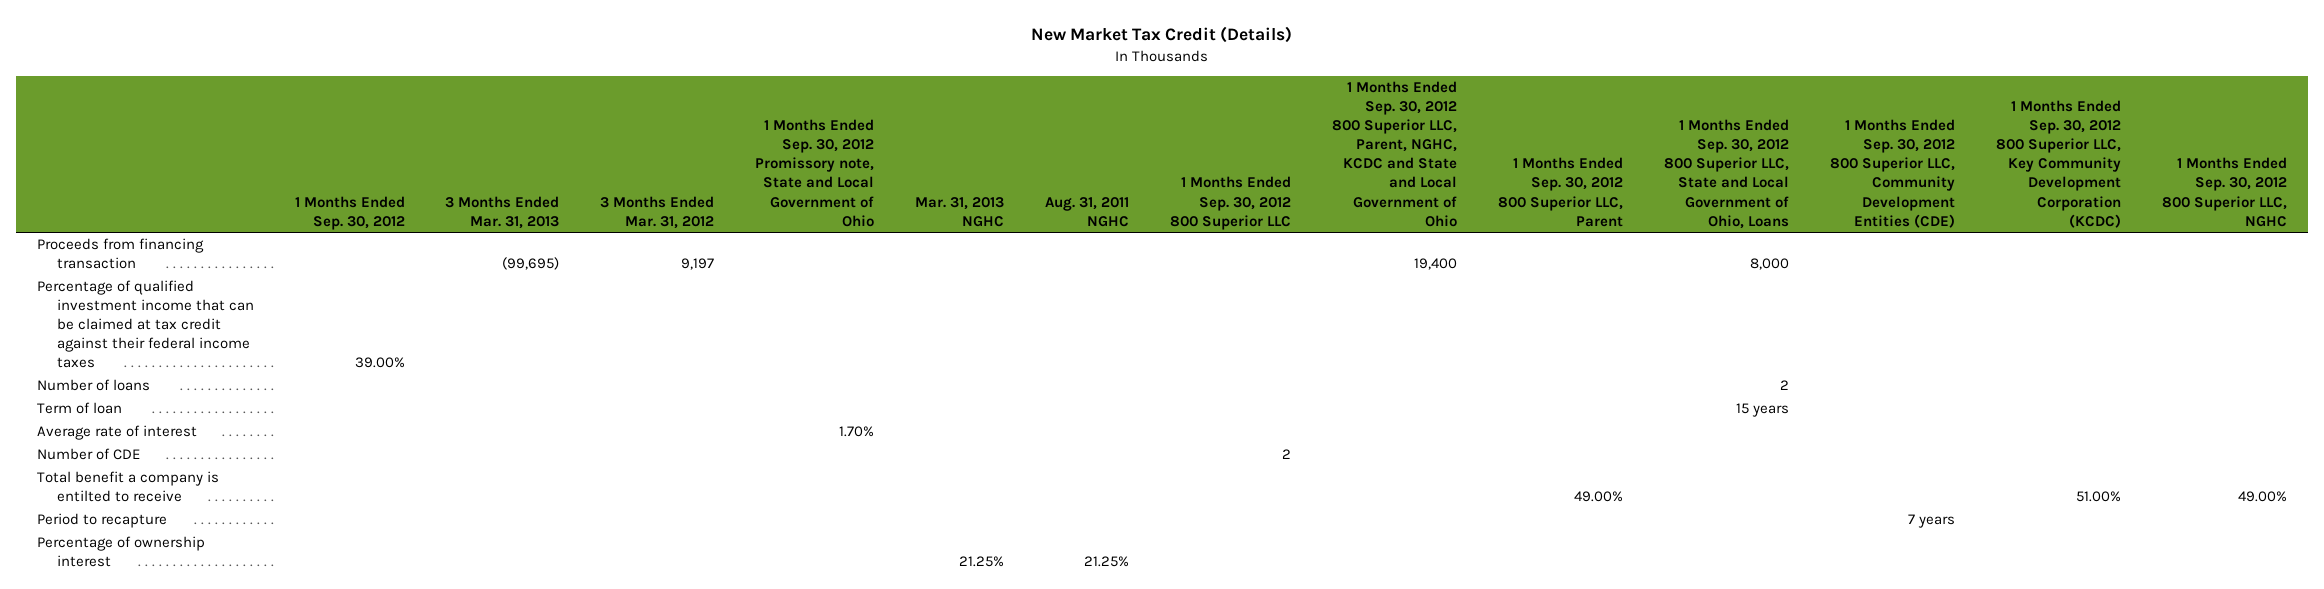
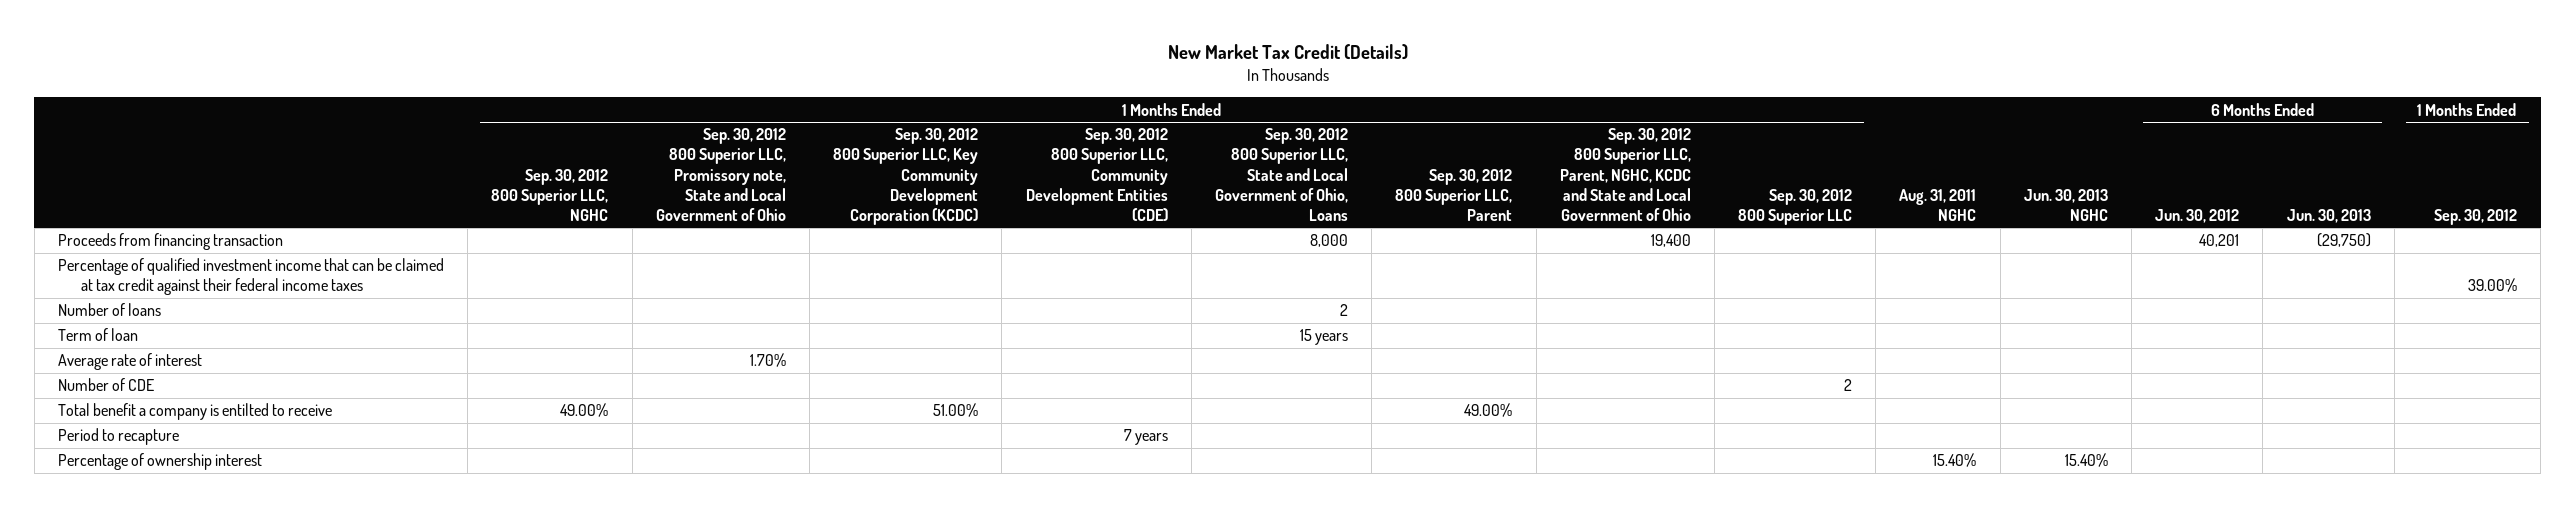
- | 1 Months Ended Sep. 30, 2012 | 3 Months Ended Mar. 31, 2013 | 3 Months Ended Mar. 31, 2012 | 1 Months Ended Sep. 30, 2012 Promissory note, State and Local Government of Ohio | Mar. 31, 2013 NGHC | Aug. 31, 2011 NGHC | 1 Months Ended Sep. 30, 2012 800 Superior LLC | 1 Months Ended Sep. 30, 2012 800 Superior LLC, Parent, NGHC, KCDC and State and Local Government of Ohio | 1 Months Ended Sep. 30, 2012 800 Superior LLC, Parent | 1 Months Ended Sep. 30, 2012 800 Superior LLC, State and Local Government of Ohio, Loans | 1 Months Ended Sep. 30, 2012 800 Superior LLC, Community Development Entities (CDE) | 1 Months Ended Sep. 30, 2012 800 Superior LLC, Key Community Development Corporation (KCDC) | 1 Months Ended Sep. 30, 2012 800 Superior LLC, NGHC
+ | 1 Months Ended Sep. 30, 2012 800 Superior LLC, NGHC | 1 Months Ended Sep. 30, 2012 800 Superior LLC, Promissory note, State and Local Government of Ohio | 1 Months Ended Sep. 30, 2012 800 Superior LLC, Key Community Development Corporation (KCDC) | 1 Months Ended Sep. 30, 2012 800 Superior LLC, Community Development Entities (CDE) | 1 Months Ended Sep. 30, 2012 800 Superior LLC, State and Local Government of Ohio, Loans | 1 Months Ended Sep. 30, 2012 800 Superior LLC, Parent | 1 Months Ended Sep. 30, 2012 800 Superior LLC, Parent, NGHC, KCDC and State and Local Government of Ohio | 1 Months Ended Sep. 30, 2012 800 Superior LLC | Aug. 31, 2011 NGHC | Jun. 30, 2013 NGHC | 6 Months Ended Jun. 30, 2012 | 6 Months Ended Jun. 30, 2013 | 1 Months Ended Sep. 30, 2012
- Percentage of ownership interest | | | | | 21.25% | 21.25% | | | | | | |
+ Percentage of ownership interest | | | | | | | | | 15.40% | 15.40% | | |

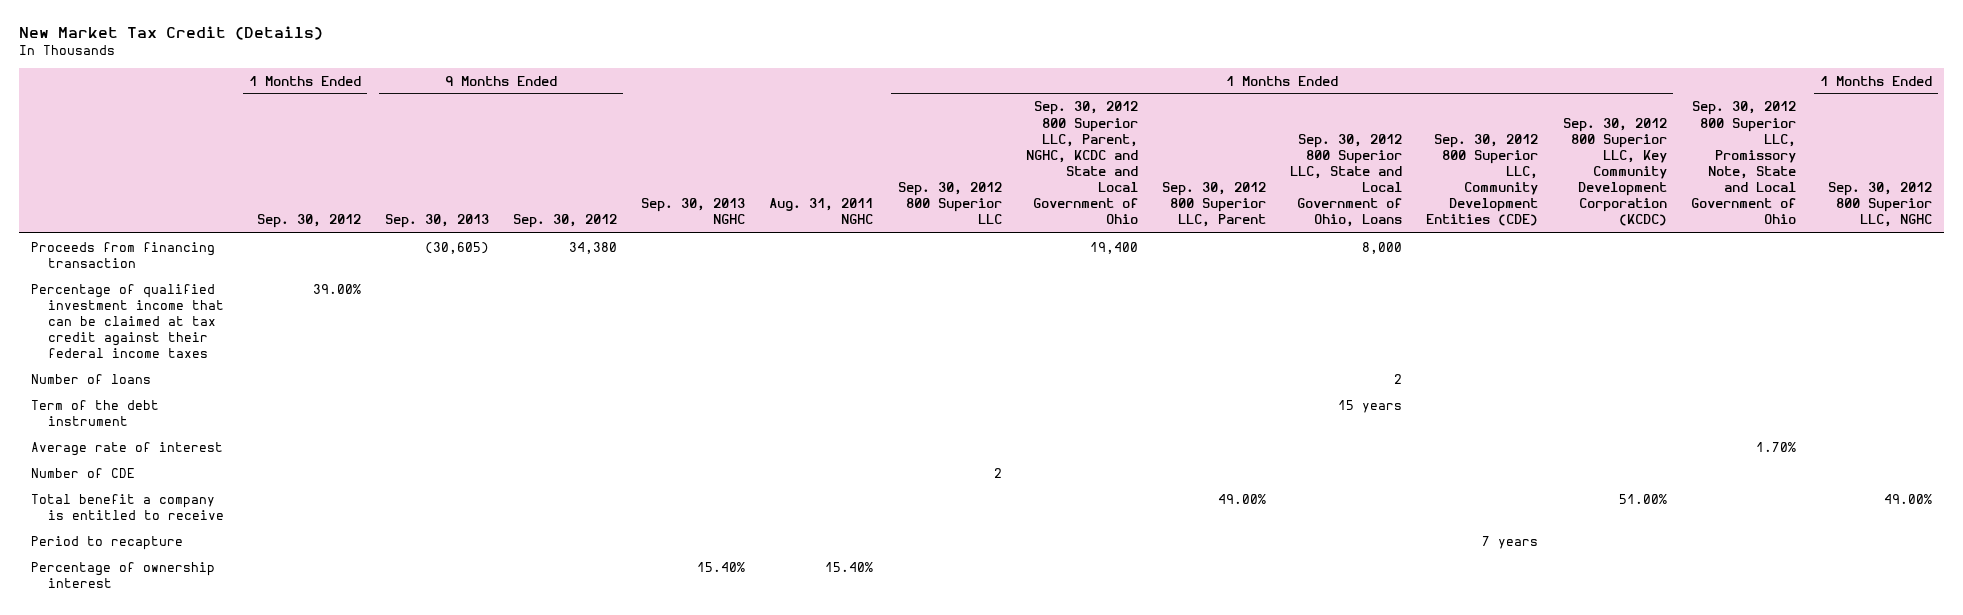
- | 1 Months Ended Sep. 30, 2012 800 Superior LLC, NGHC | 1 Months Ended Sep. 30, 2012 800 Superior LLC, Promissory note, State and Local Government of Ohio | 1 Months Ended Sep. 30, 2012 800 Superior LLC, Key Community Development Corporation (KCDC) | 1 Months Ended Sep. 30, 2012 800 Superior LLC, Community Development Entities (CDE) | 1 Months Ended Sep. 30, 2012 800 Superior LLC, State and Local Government of Ohio, Loans | 1 Months Ended Sep. 30, 2012 800 Superior LLC, Parent | 1 Months Ended Sep. 30, 2012 800 Superior LLC, Parent, NGHC, KCDC and State and Local Government of Ohio | 1 Months Ended Sep. 30, 2012 800 Superior LLC | Aug. 31, 2011 NGHC | Jun. 30, 2013 NGHC | 6 Months Ended Jun. 30, 2012 | 6 Months Ended Jun. 30, 2013 | 1 Months Ended Sep. 30, 2012
+ | 1 Months Ended Sep. 30, 2012 | 9 Months Ended Sep. 30, 2013 | 9 Months Ended Sep. 30, 2012 | Sep. 30, 2013 NGHC | Aug. 31, 2011 NGHC | 1 Months Ended Sep. 30, 2012 800 Superior LLC | 1 Months Ended Sep. 30, 2012 800 Superior LLC, Parent, NGHC, KCDC and State and Local Government of Ohio | 1 Months Ended Sep. 30, 2012 800 Superior LLC, Parent | 1 Months Ended Sep. 30, 2012 800 Superior LLC, State and Local Government of Ohio, Loans | 1 Months Ended Sep. 30, 2012 800 Superior LLC, Community Development Entities (CDE) | 1 Months Ended Sep. 30, 2012 800 Superior LLC, Key Community Development Corporation (KCDC) | Sep. 30, 2012 800 Superior LLC, Promissory Note, State and Local Government of Ohio | 1 Months Ended Sep. 30, 2012 800 Superior LLC, NGHC
- Term of loan | | | | | 15 years | | | | | | | |
+ Term of the debt instrument | | | | | | | | | 15 years | | | |
- Total benefit a company is entilted to receive | 49.00% | | 51.00% | | | 49.00% | | | | | | |
+ Total benefit a company is entitled to receive | | | | | | | | 49.00% | | | 51.00% | | 49.00%

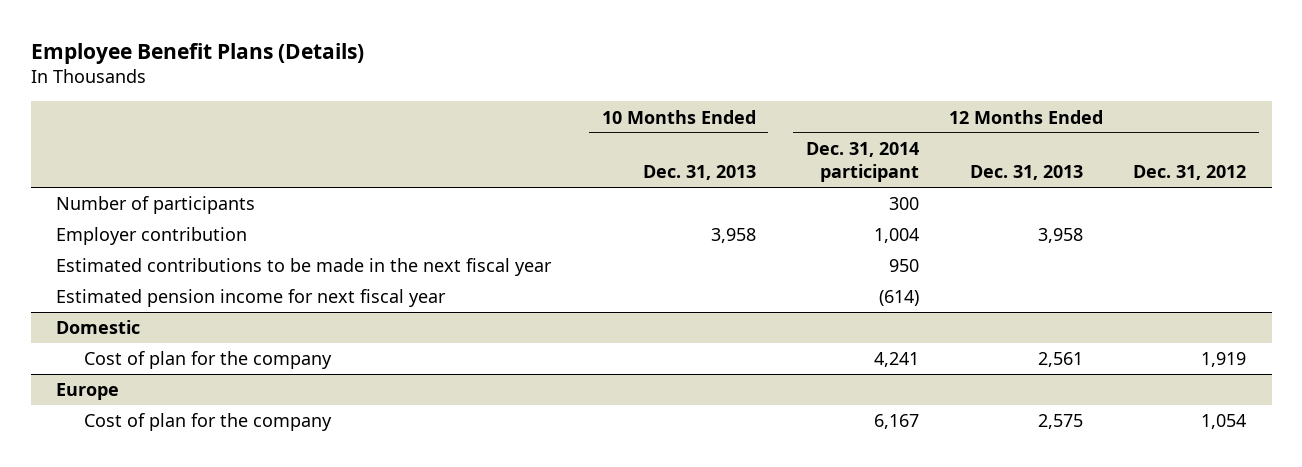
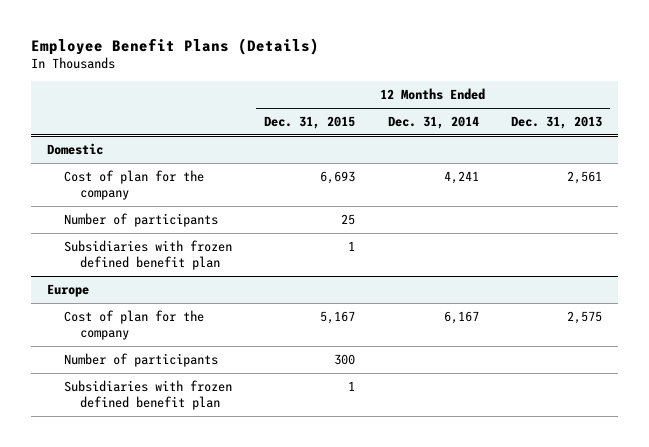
- | 10 Months Ended Dec. 31, 2013 | 12 Months Ended Dec. 31, 2014 participant | 12 Months Ended Dec. 31, 2013 | 12 Months Ended Dec. 31, 2012
+ | 12 Months Ended Dec. 31, 2015 | 12 Months Ended Dec. 31, 2014 | 12 Months Ended Dec. 31, 2013
- Number of participants | | 300 | |
- Employer contribution | 3,958 | 1,004 | 3,958 |
- Estimated contributions to be made in the next fiscal year | | 950 | |
- Estimated pension income for next fiscal year | | (614) | |
@ Domestic
+ Number of participants | 25 | |
+ Subsidiaries with frozen defined benefit plan | 1 | |
@ Europe
+ Number of participants | 300 | |
+ Subsidiaries with frozen defined benefit plan | 1 | |

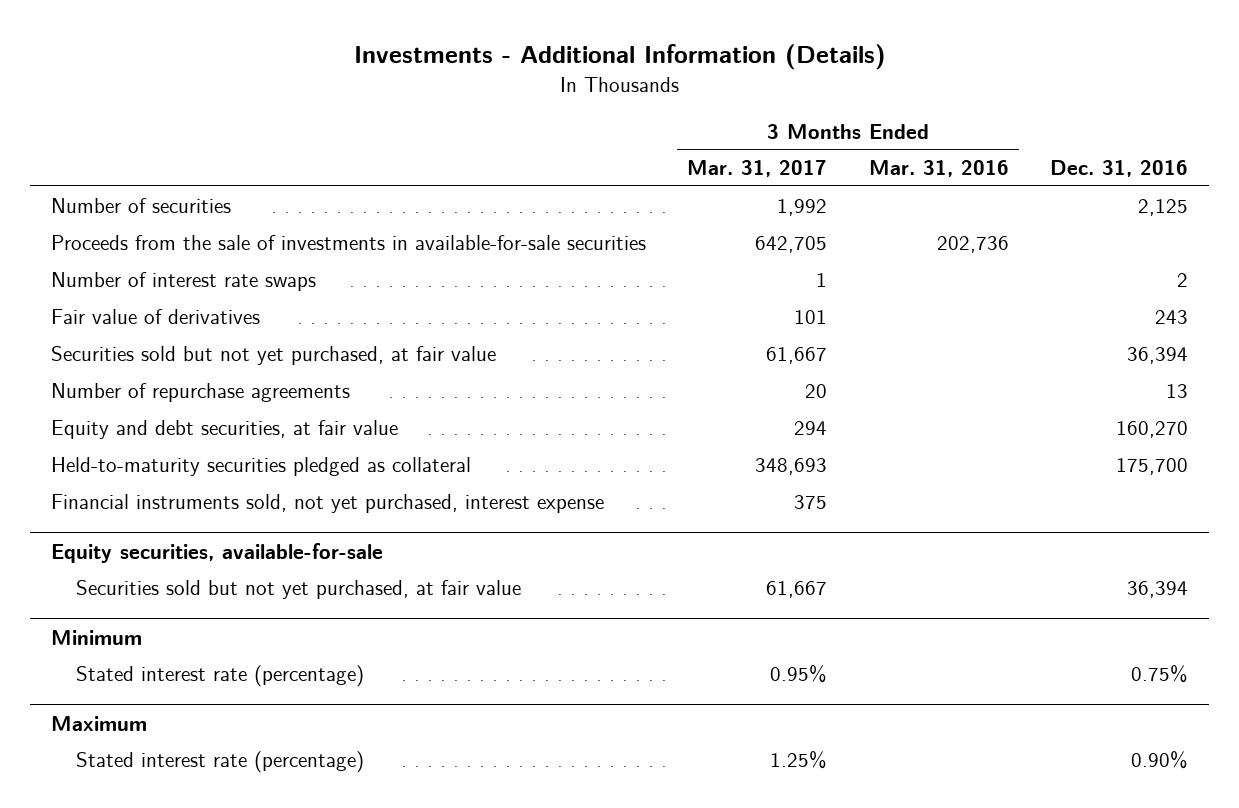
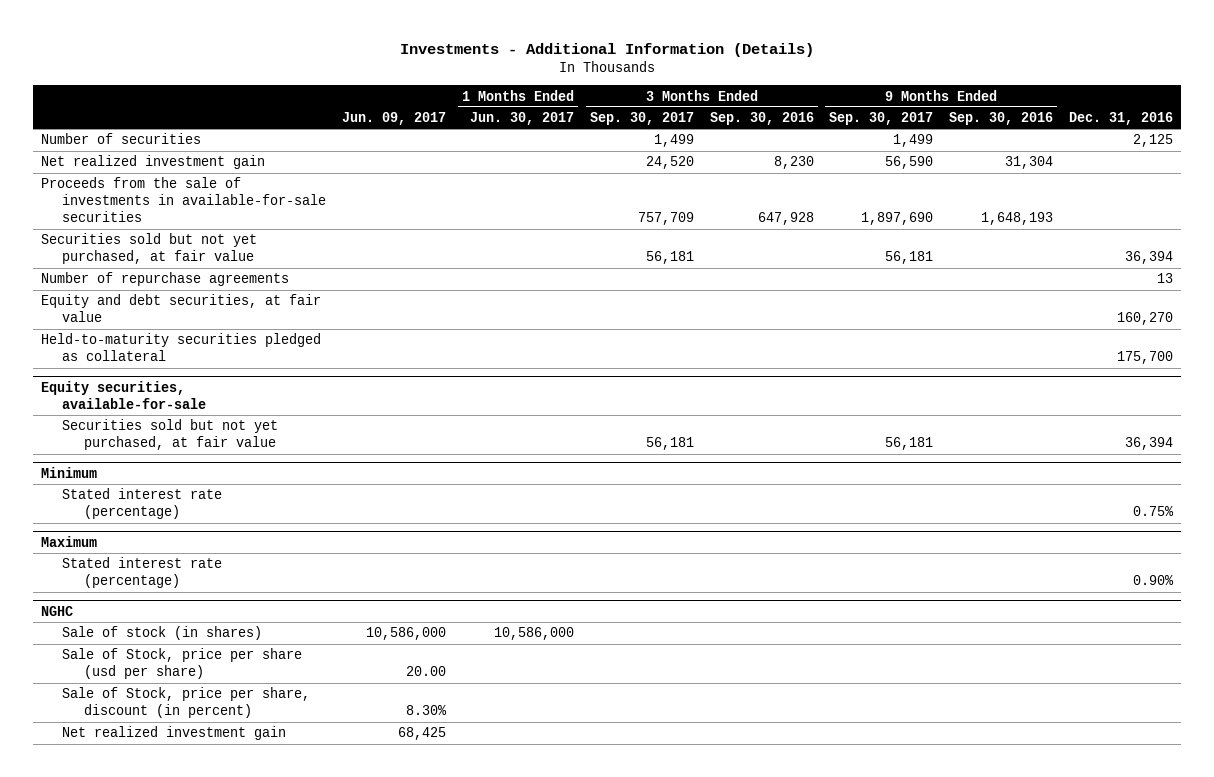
- | 3 Months Ended Mar. 31, 2017 | 3 Months Ended Mar. 31, 2016 | Dec. 31, 2016
+ | Jun. 09, 2017 | 1 Months Ended Jun. 30, 2017 | 3 Months Ended Sep. 30, 2017 | 3 Months Ended Sep. 30, 2016 | 9 Months Ended Sep. 30, 2017 | 9 Months Ended Sep. 30, 2016 | Dec. 31, 2016
+ Net realized investment gain | | | 24,520 | 8,230 | 56,590 | 31,304 |
- Number of interest rate swaps | 1 | | 2
- Fair value of derivatives | 101 | | 243
- Financial instruments sold, not yet purchased, interest expense | 375 | |
+ NGHC
+ Sale of stock (in shares) | 10,586,000 | 10,586,000 | | | | |
+ Sale of Stock, price per share (usd per share) | 20.00 | | | | | |
+ Sale of Stock, price per share, discount (in percent) | 8.30% | | | | | |
+ Net realized investment gain | 68,425 | | | | | |

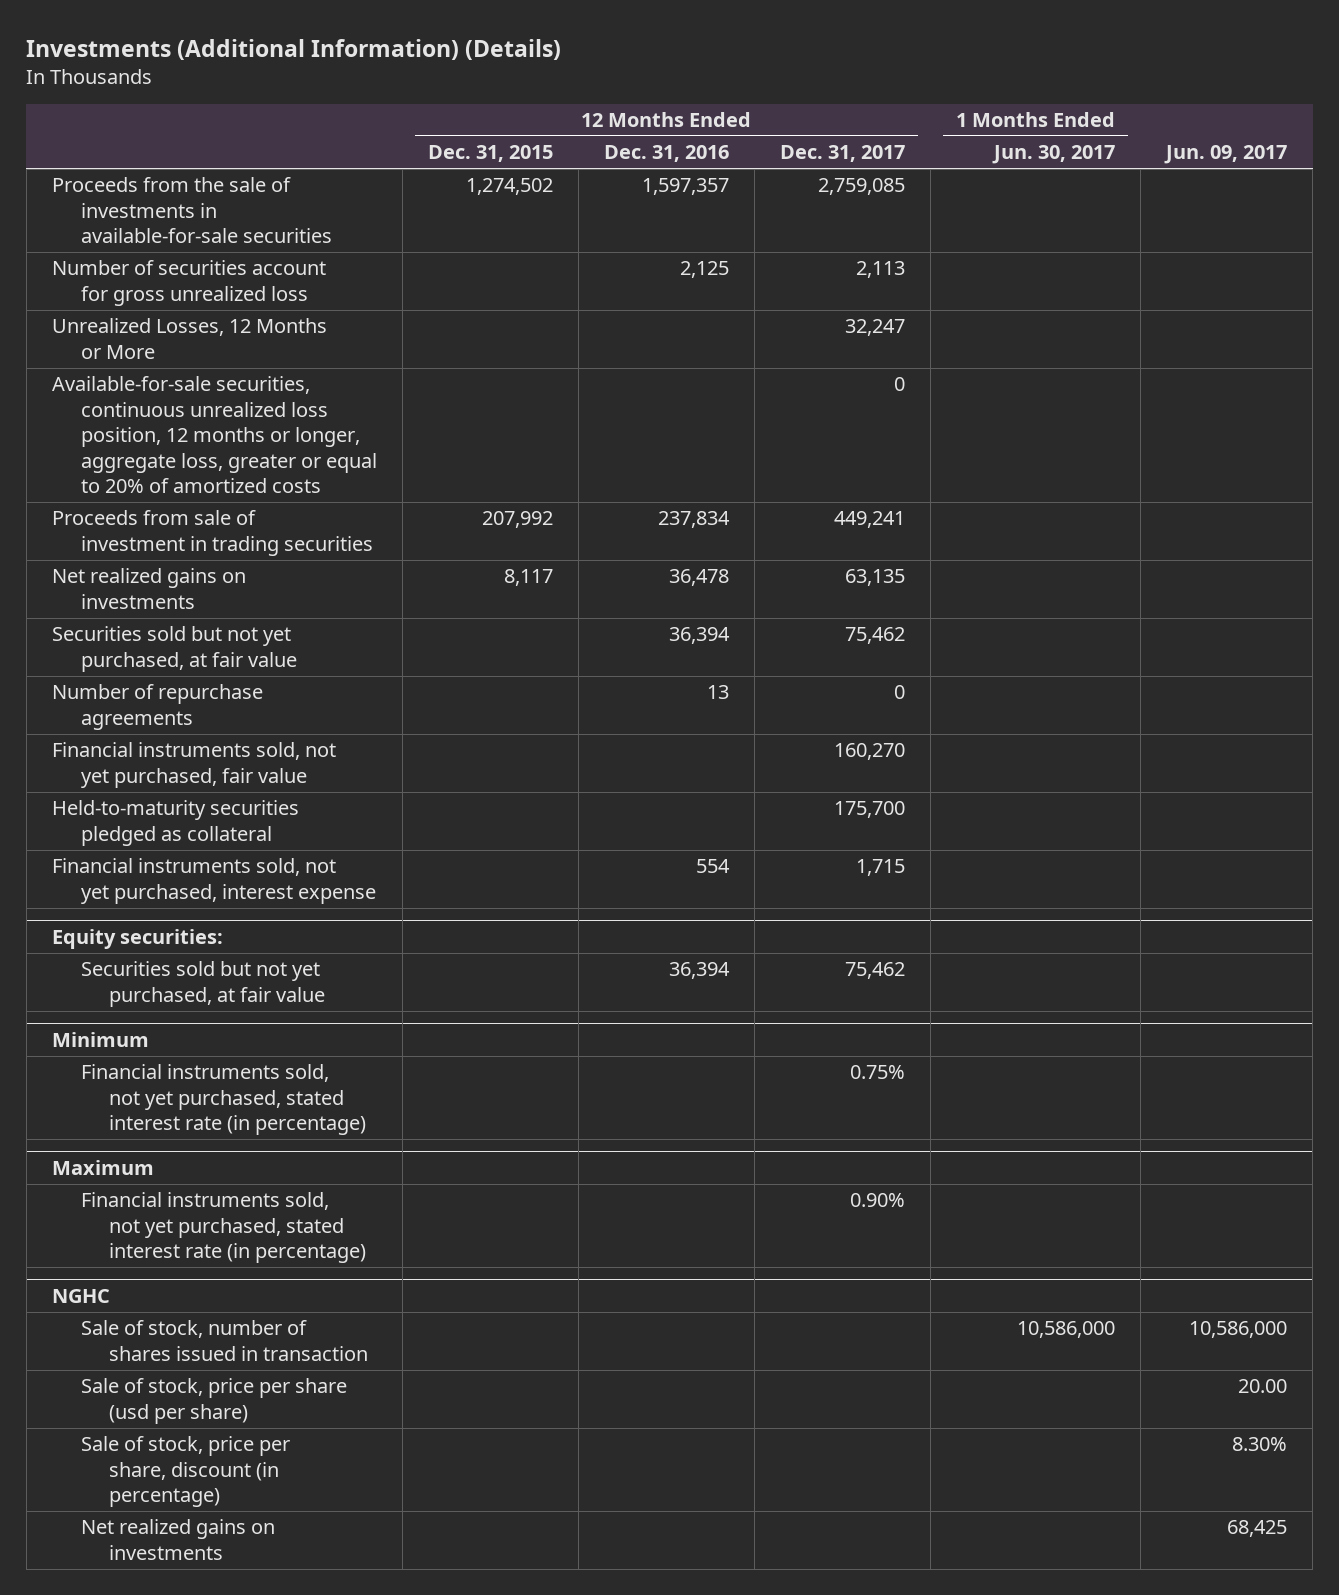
- Investments - Additional Information (Details)
+ Investments (Additional Information) (Details)
- | Jun. 09, 2017 | 1 Months Ended Jun. 30, 2017 | 3 Months Ended Sep. 30, 2017 | 3 Months Ended Sep. 30, 2016 | 9 Months Ended Sep. 30, 2017 | 9 Months Ended Sep. 30, 2016 | Dec. 31, 2016
+ | 12 Months Ended Dec. 31, 2015 | 12 Months Ended Dec. 31, 2016 | 12 Months Ended Dec. 31, 2017 | 1 Months Ended Jun. 30, 2017 | Jun. 09, 2017
- Number of securities | | | 1,499 | | 1,499 | | 2,125
- Net realized investment gain | | | 24,520 | 8,230 | 56,590 | 31,304 |
+ Number of securities account for gross unrealized loss | | 2,125 | 2,113 | |
+ Unrealized Losses, 12 Months or More | | | 32,247 | |
+ Available-for-sale securities, continuous unrealized loss position, 12 months or longer, aggregate loss, greater or equal to 20% of amortized costs | | | 0 | |
+ Proceeds from sale of investment in trading securities | 207,992 | 237,834 | 449,241 | |
+ Net realized gains on investments | 8,117 | 36,478 | 63,135 | |
- Equity and debt securities, at fair value | | | | | | | 160,270
+ Financial instruments sold, not yet purchased, fair value | | | 160,270 | |
- Equity securities, available-for-sale
+ Financial instruments sold, not yet purchased, interest expense | | 554 | 1,715 | |
+ Equity securities:
@ Minimum
- Stated interest rate (percentage) | | | | | | | 0.75%
+ Financial instruments sold, not yet purchased, stated interest rate (in percentage) | | | 0.75% | |
@ Maximum
- Stated interest rate (percentage) | | | | | | | 0.90%
+ Financial instruments sold, not yet purchased, stated interest rate (in percentage) | | | 0.90% | |
@ NGHC
- Sale of stock (in shares) | 10,586,000 | 10,586,000 | | | | |
- Sale of Stock, price per share (usd per share) | 20.00 | | | | | |
- Sale of Stock, price per share, discount (in percent) | 8.30% | | | | | |
- Net realized investment gain | 68,425 | | | | | |
+ Sale of stock, number of shares issued in transaction | | | | 10,586,000 | 10,586,000
+ Sale of stock, price per share (usd per share) | | | | | 20.00
+ Sale of stock, price per share, discount (in percentage) | | | | | 8.30%
+ Net realized gains on investments | | | | | 68,425

